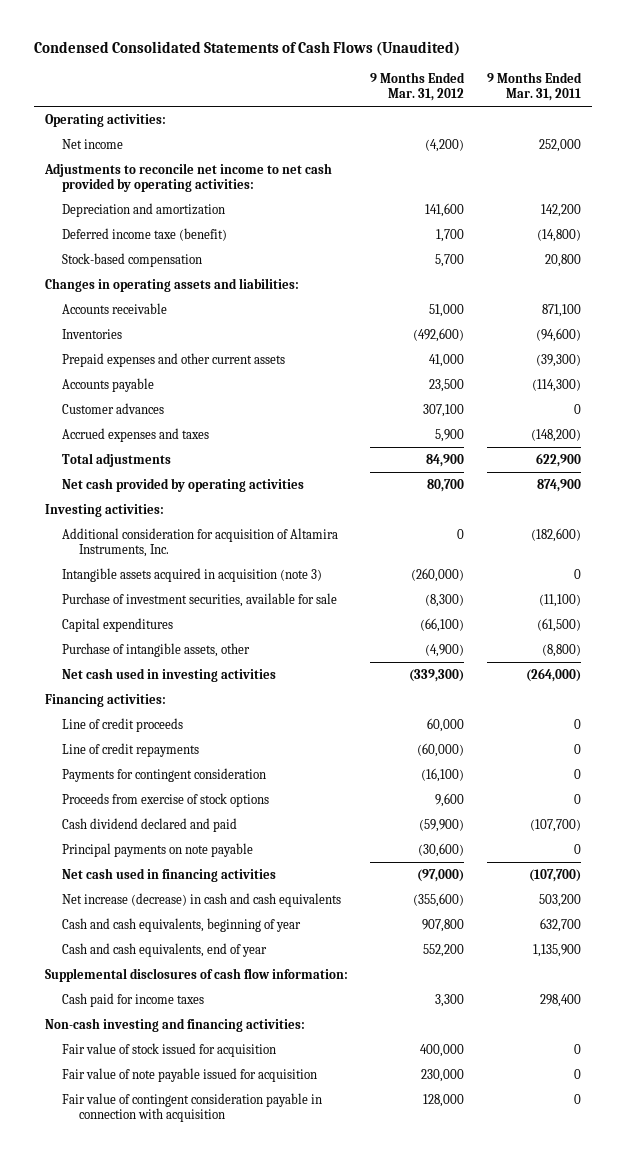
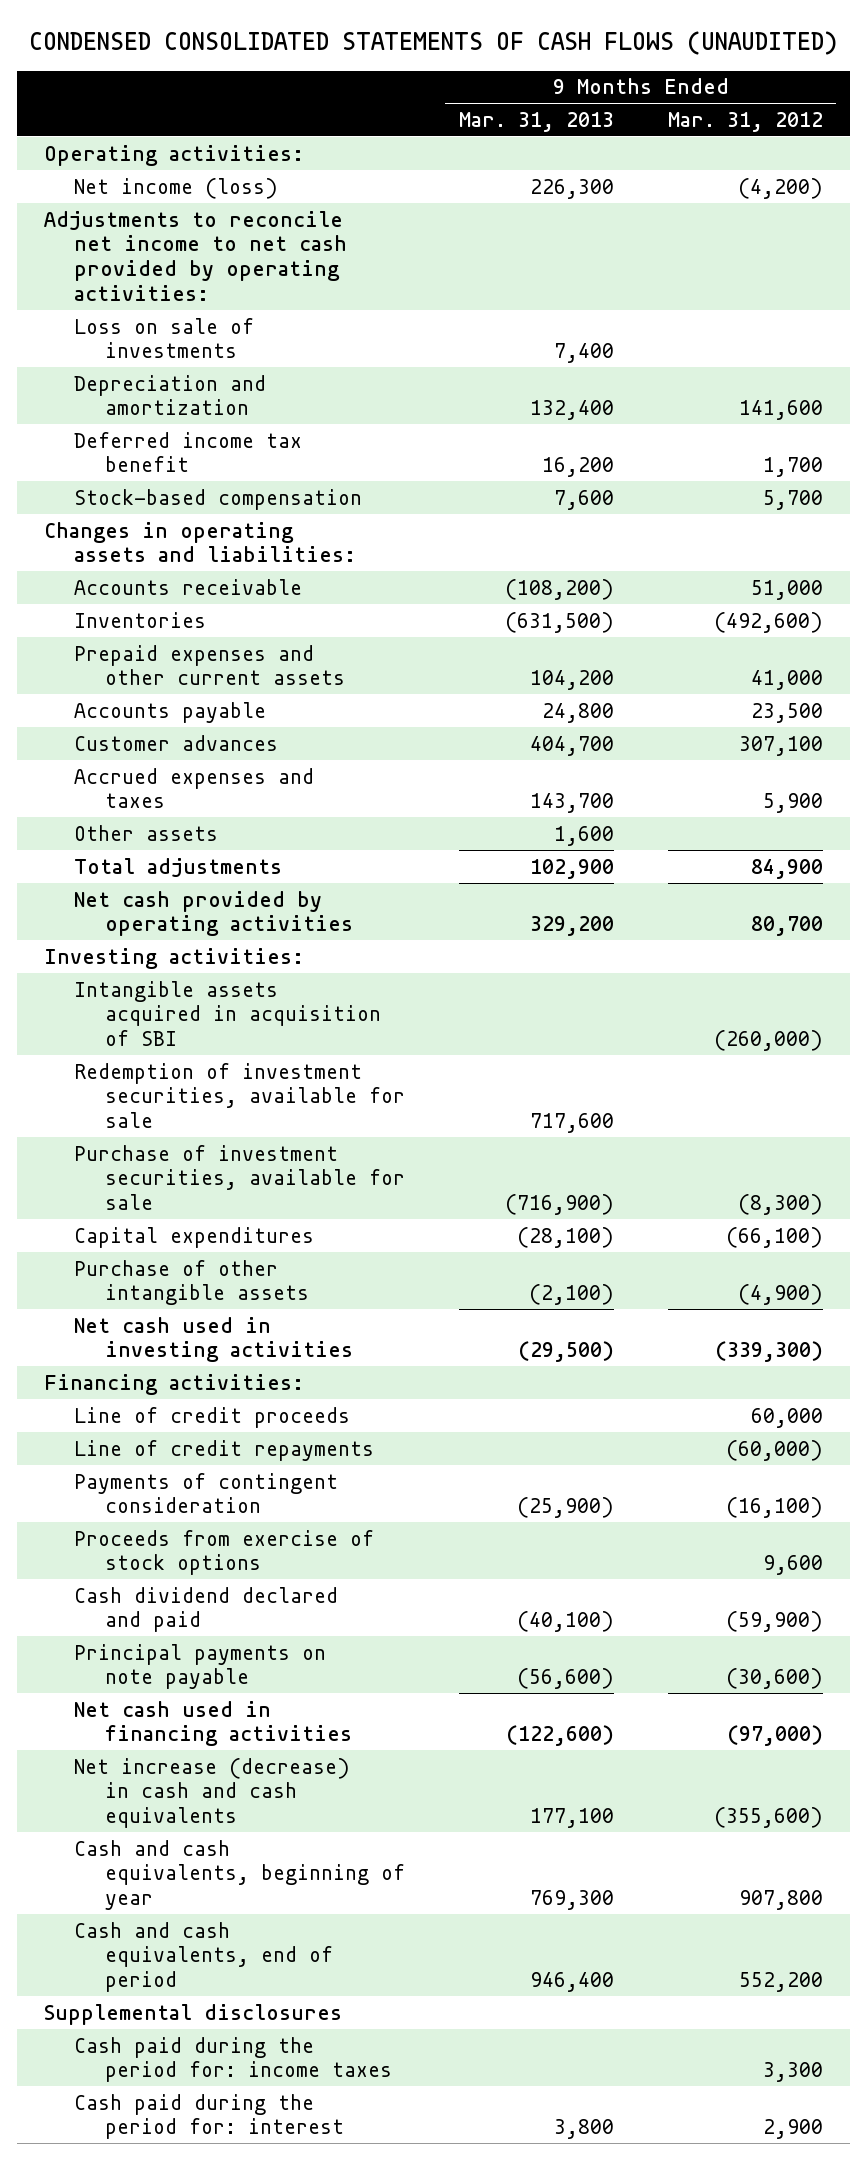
- Condensed Consolidated Statements of Cash Flows (Unaudited)
+ CONDENSED CONSOLIDATED STATEMENTS OF CASH FLOWS (UNAUDITED)
- | 9 Months Ended Mar. 31, 2012 | 9 Months Ended Mar. 31, 2011
+ | 9 Months Ended Mar. 31, 2013 | 9 Months Ended Mar. 31, 2012
- Net income | (4,200) | 252,000
+ Net income (loss) | 226,300 | (4,200)
+ Loss on sale of investments | 7,400 |
- Deferred income taxe (benefit) | 1,700 | (14,800)
+ Deferred income tax benefit | 16,200 | 1,700
+ Other assets | 1,600 |
- Additional consideration for acquisition of Altamira Instruments, Inc. | 0 | (182,600)
- Intangible assets acquired in acquisition (note 3) | (260,000) | 0
+ Intangible assets acquired in acquisition of SBI | | (260,000)
+ Redemption of investment securities, available for sale | 717,600 |
- Purchase of intangible assets, other | (4,900) | (8,800)
+ Purchase of other intangible assets | (2,100) | (4,900)
- Payments for contingent consideration | (16,100) | 0
+ Payments of contingent consideration | (25,900) | (16,100)
- Cash and cash equivalents, end of year | 552,200 | 1,135,900
- Supplemental disclosures of cash flow information:
- Cash paid for income taxes | 3,300 | 298,400
- Non-cash investing and financing activities:
- Fair value of stock issued for acquisition | 400,000 | 0
- Fair value of note payable issued for acquisition | 230,000 | 0
- Fair value of contingent consideration payable in connection with acquisition | 128,000 | 0
+ Cash and cash equivalents, end of period | 946,400 | 552,200
+ Supplemental disclosures
+ Cash paid during the period for: income taxes | | 3,300
+ Cash paid during the period for: interest | 3,800 | 2,900

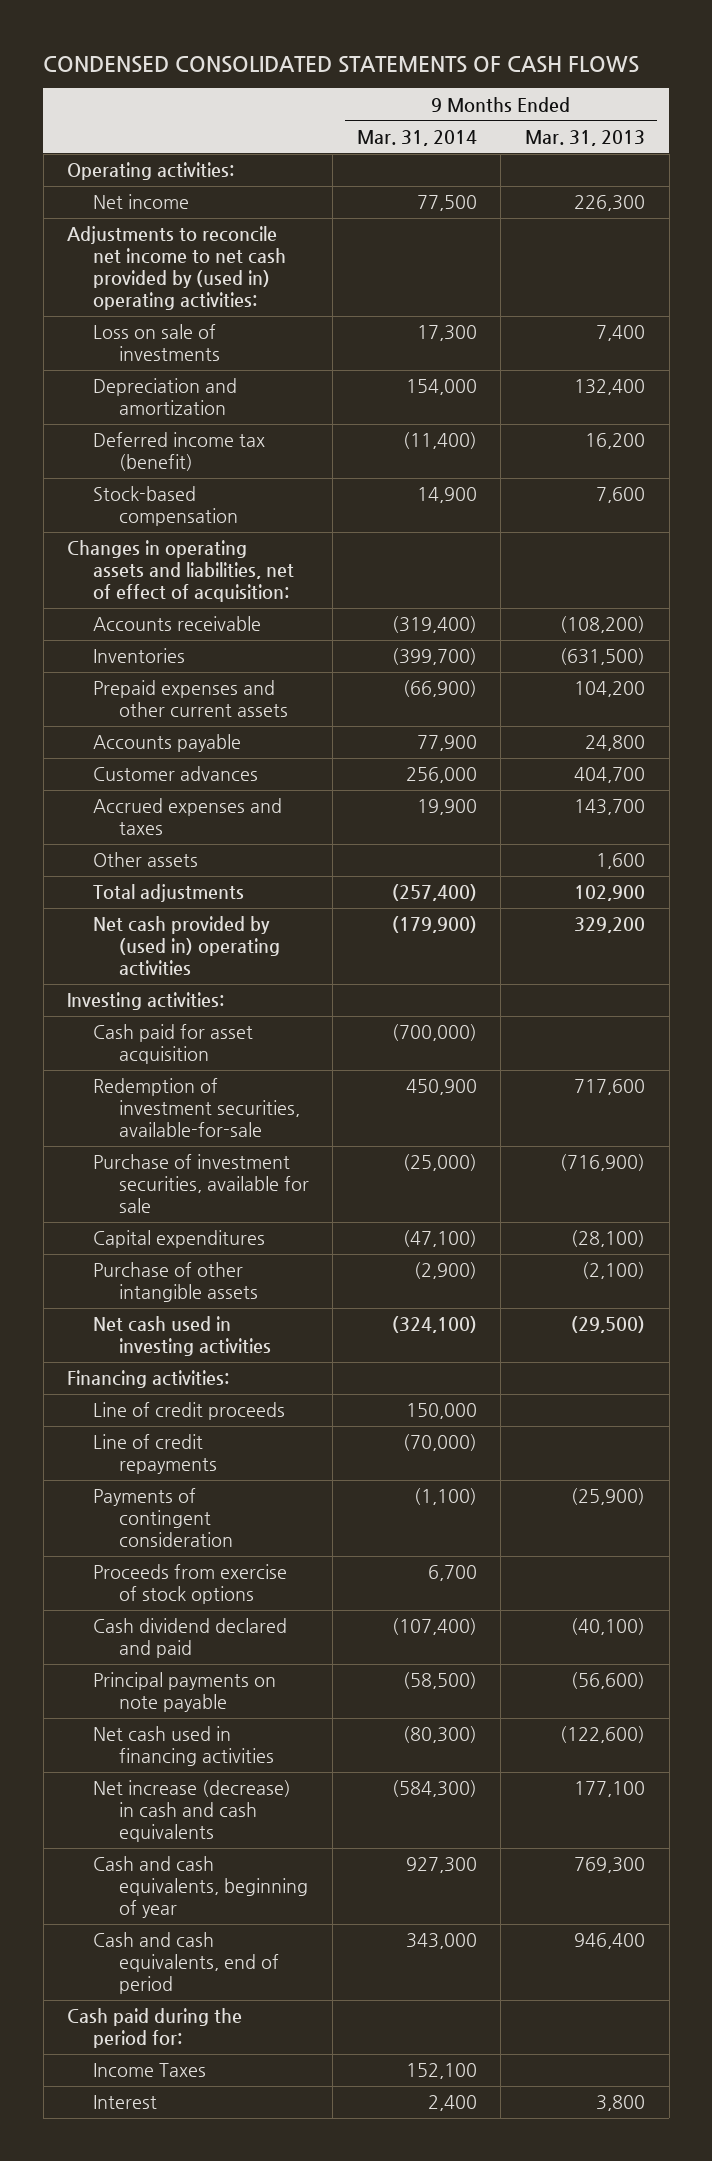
- CONDENSED CONSOLIDATED STATEMENTS OF CASH FLOWS (UNAUDITED)
+ CONDENSED CONSOLIDATED STATEMENTS OF CASH FLOWS
- | 9 Months Ended Mar. 31, 2013 | 9 Months Ended Mar. 31, 2012
+ | 9 Months Ended Mar. 31, 2014 | 9 Months Ended Mar. 31, 2013
- Net income (loss) | 226,300 | (4,200)
- Adjustments to reconcile net income to net cash provided by operating activities:
+ Net income | 77,500 | 226,300
+ Adjustments to reconcile net income to net cash provided by (used in) operating activities:
- Deferred income tax benefit | 16,200 | 1,700
+ Deferred income tax (benefit) | (11,400) | 16,200
- Changes in operating assets and liabilities:
+ Changes in operating assets and liabilities, net of effect of acquisition:
- Net cash provided by operating activities | 329,200 | 80,700
+ Net cash provided by (used in) operating activities | (179,900) | 329,200
- Intangible assets acquired in acquisition of SBI | | (260,000)
- Redemption of investment securities, available for sale | 717,600 |
+ Cash paid for asset acquisition | (700,000) |
+ Redemption of investment securities, available-for-sale | 450,900 | 717,600
- Supplemental disclosures
- Cash paid during the period for: income taxes | | 3,300
- Cash paid during the period for: interest | 3,800 | 2,900
+ Cash paid during the period for:
+ Income Taxes | 152,100 |
+ Interest | 2,400 | 3,800

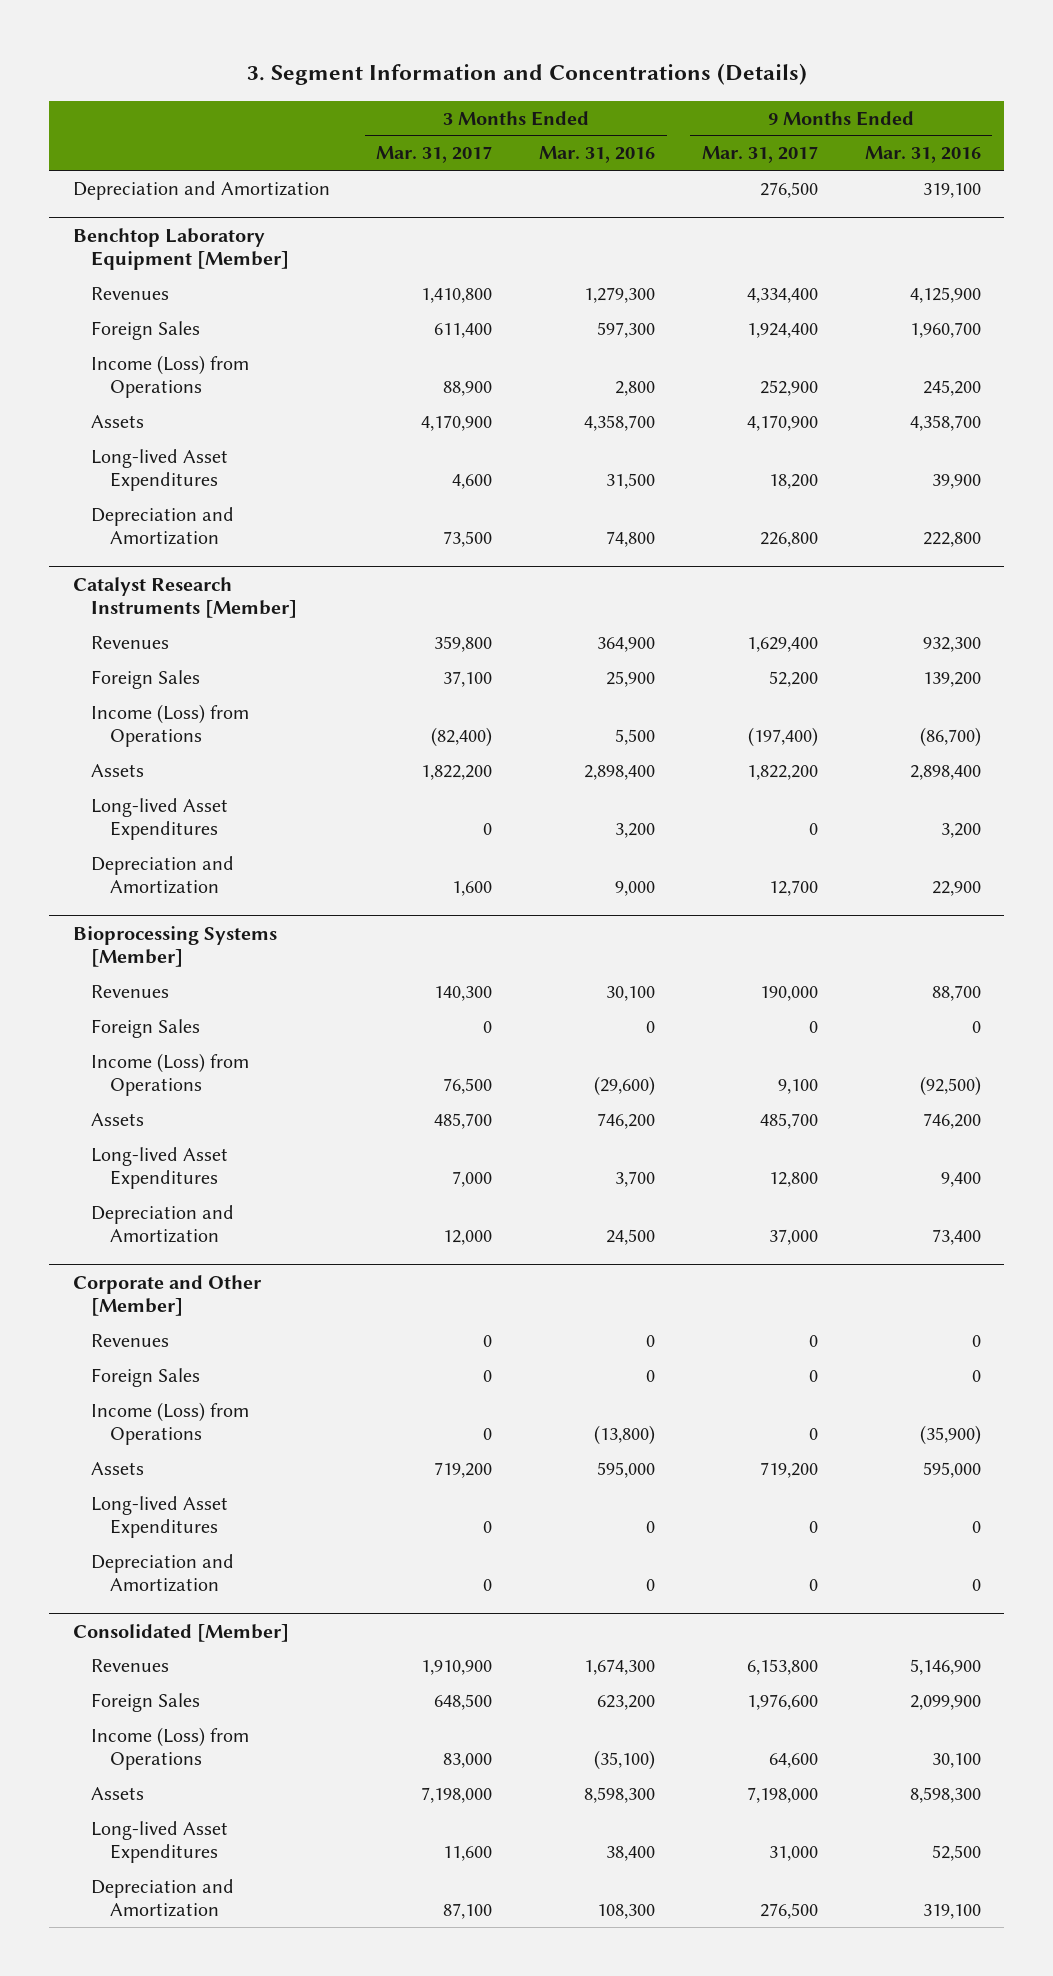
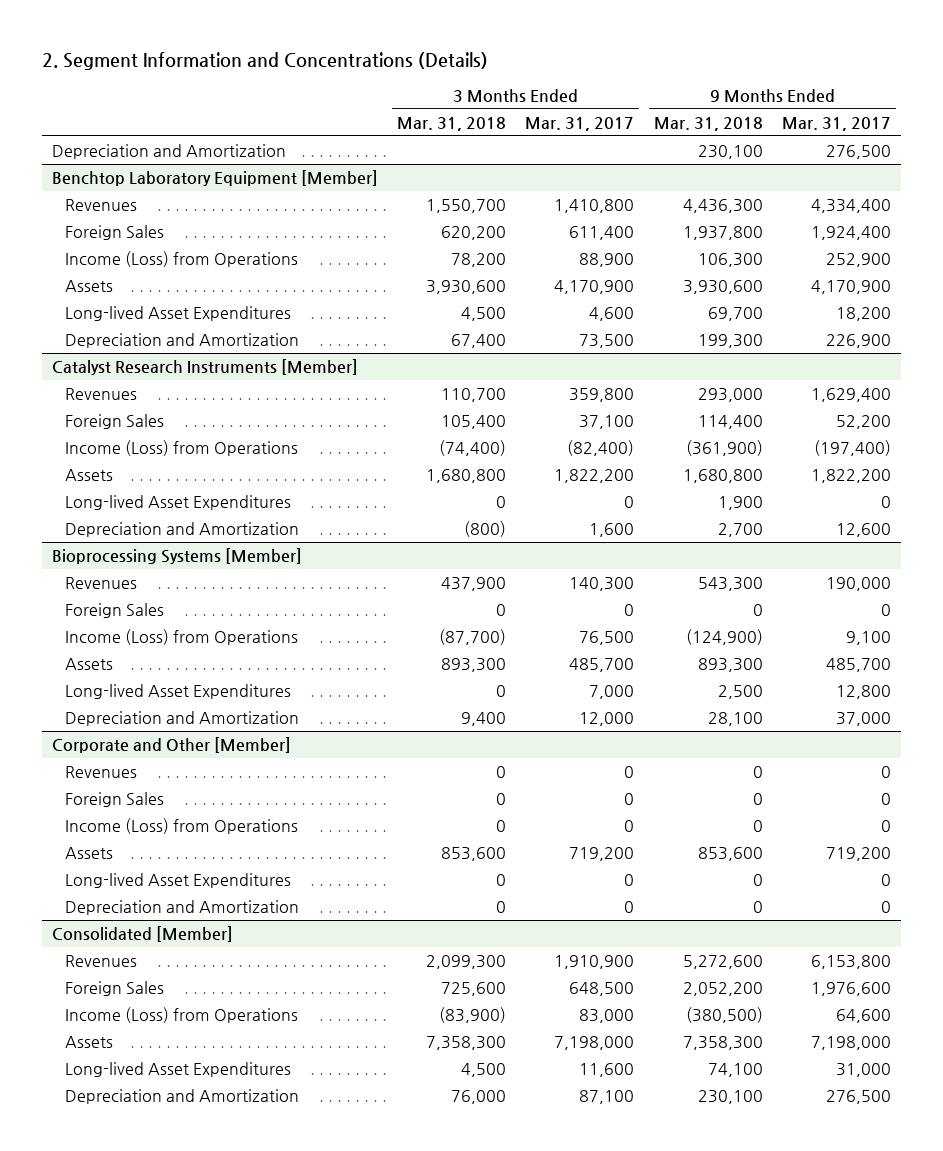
- 3. Segment Information and Concentrations (Details)
+ 2. Segment Information and Concentrations (Details)
- | 3 Months Ended Mar. 31, 2017 | 3 Months Ended Mar. 31, 2016 | 9 Months Ended Mar. 31, 2017 | 9 Months Ended Mar. 31, 2016
+ | 3 Months Ended Mar. 31, 2018 | 3 Months Ended Mar. 31, 2017 | 9 Months Ended Mar. 31, 2018 | 9 Months Ended Mar. 31, 2017
@ Benchtop Laboratory Equipment [Member]
- Depreciation and Amortization | 73,500 | 74,800 | 226,800 | 222,800
+ Depreciation and Amortization | 67,400 | 73,500 | 199,300 | 226,900
@ Catalyst Research Instruments [Member]
- Depreciation and Amortization | 1,600 | 9,000 | 12,700 | 22,900
+ Depreciation and Amortization | (800) | 1,600 | 2,700 | 12,600

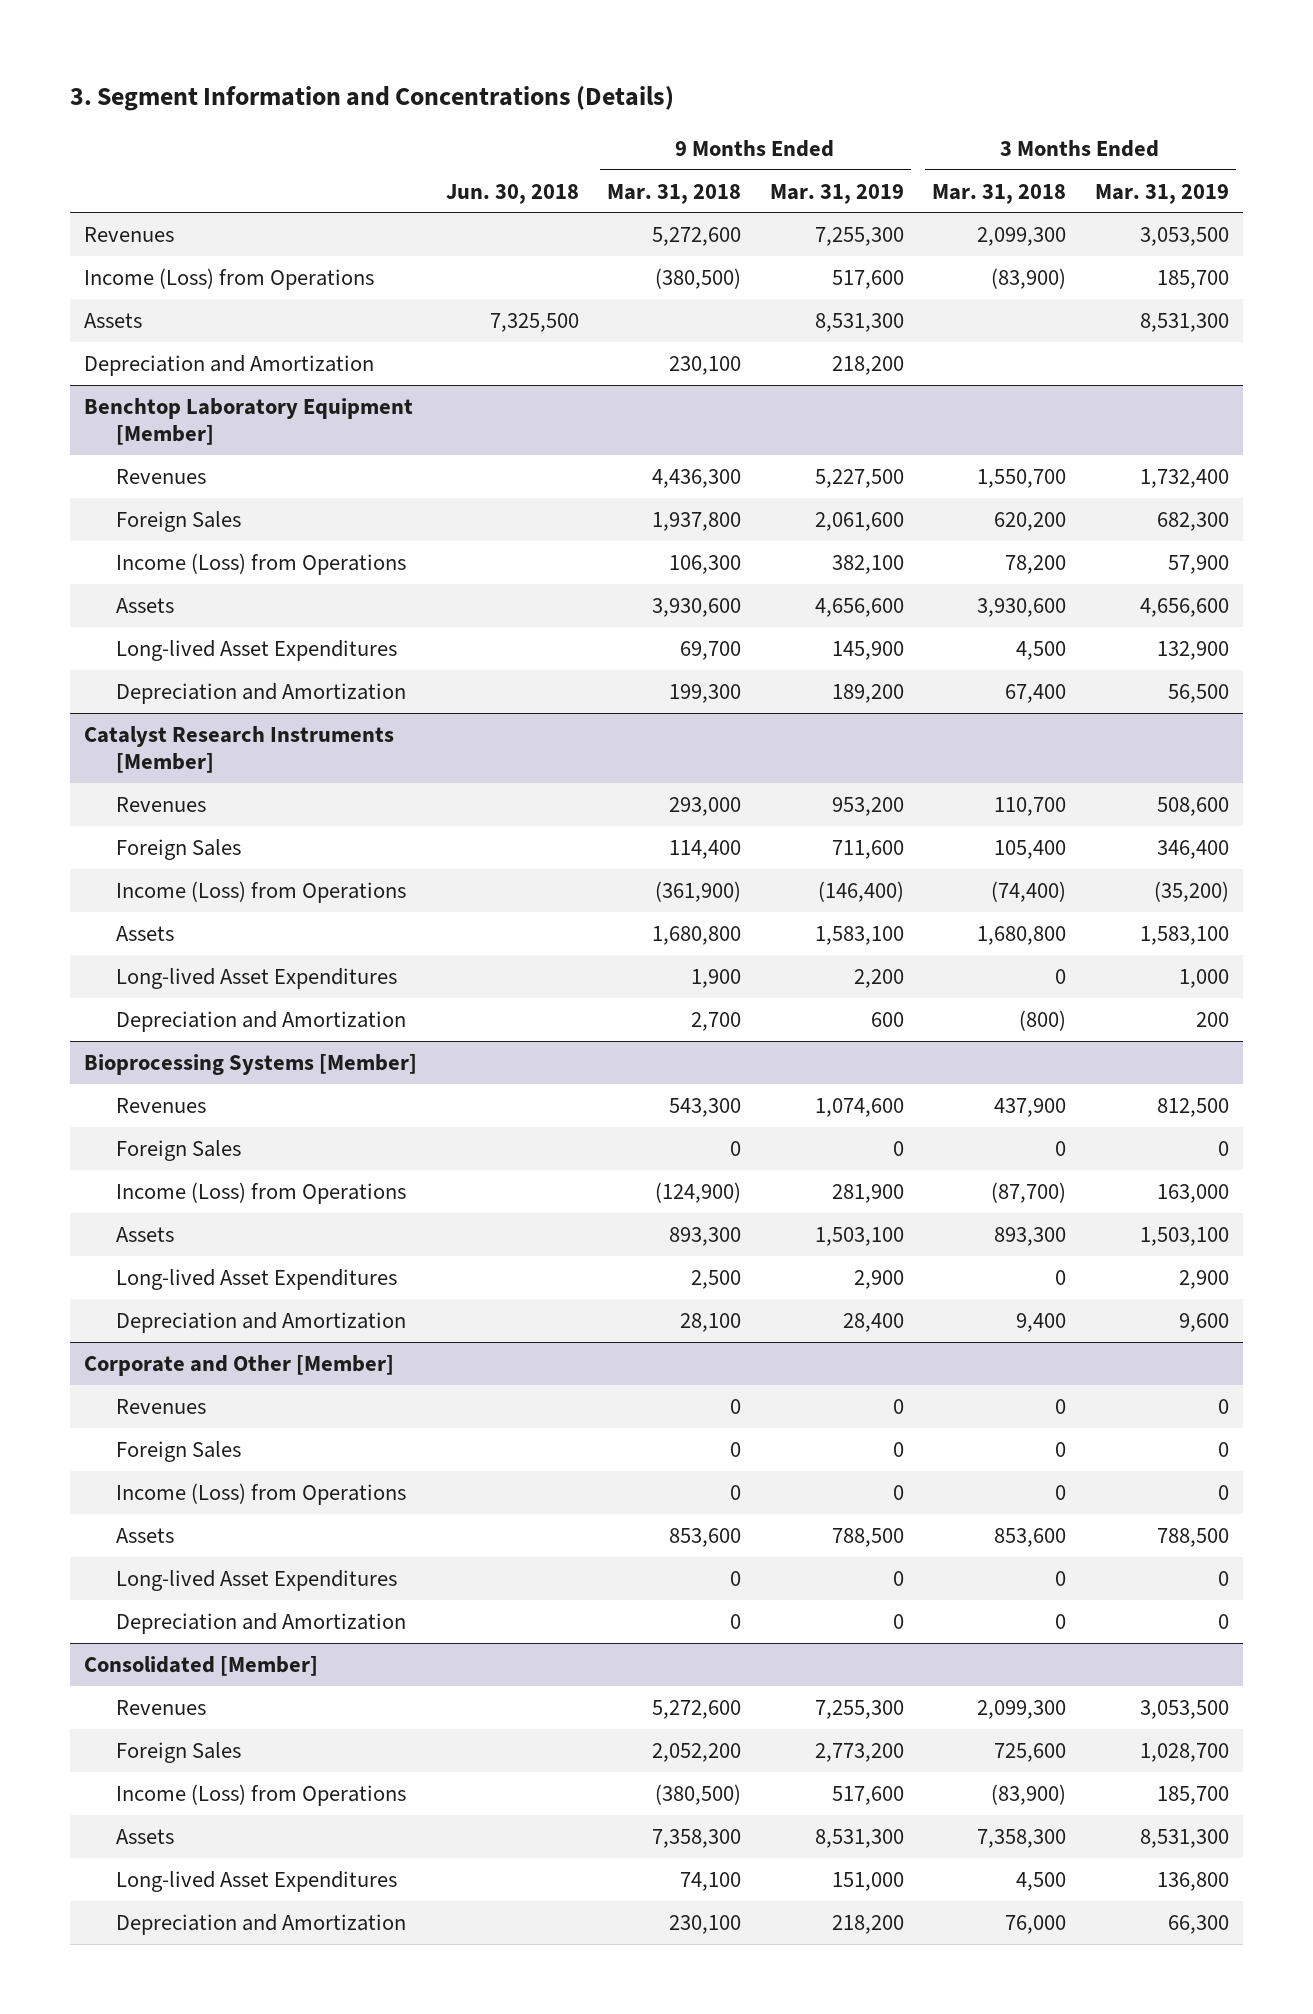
- 2. Segment Information and Concentrations (Details)
+ 3. Segment Information and Concentrations (Details)
- | 3 Months Ended Mar. 31, 2018 | 3 Months Ended Mar. 31, 2017 | 9 Months Ended Mar. 31, 2018 | 9 Months Ended Mar. 31, 2017
+ | Jun. 30, 2018 | 9 Months Ended Mar. 31, 2018 | 9 Months Ended Mar. 31, 2019 | 3 Months Ended Mar. 31, 2018 | 3 Months Ended Mar. 31, 2019
+ Revenues | | 5,272,600 | 7,255,300 | 2,099,300 | 3,053,500
+ Income (Loss) from Operations | | (380,500) | 517,600 | (83,900) | 185,700
+ Assets | 7,325,500 | | 8,531,300 | | 8,531,300

